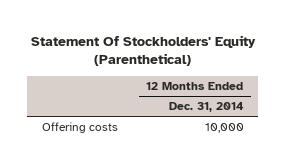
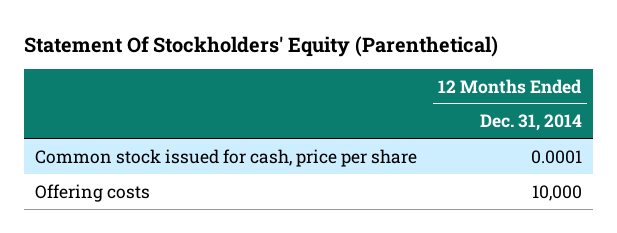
+ Common stock issued for cash, price per share | 0.0001

